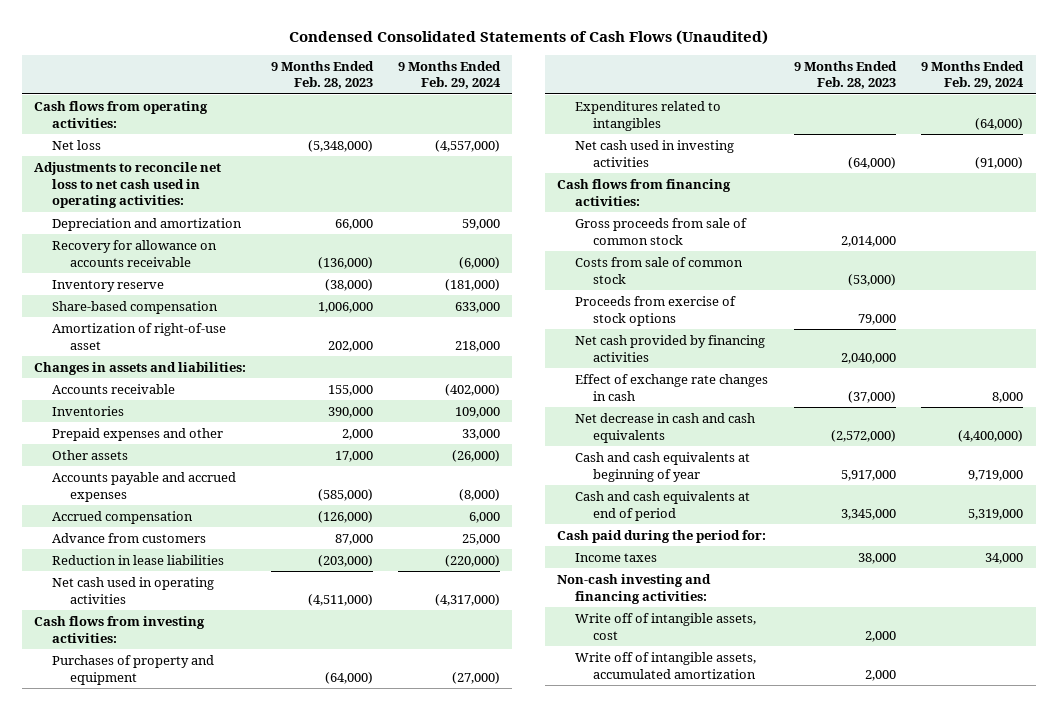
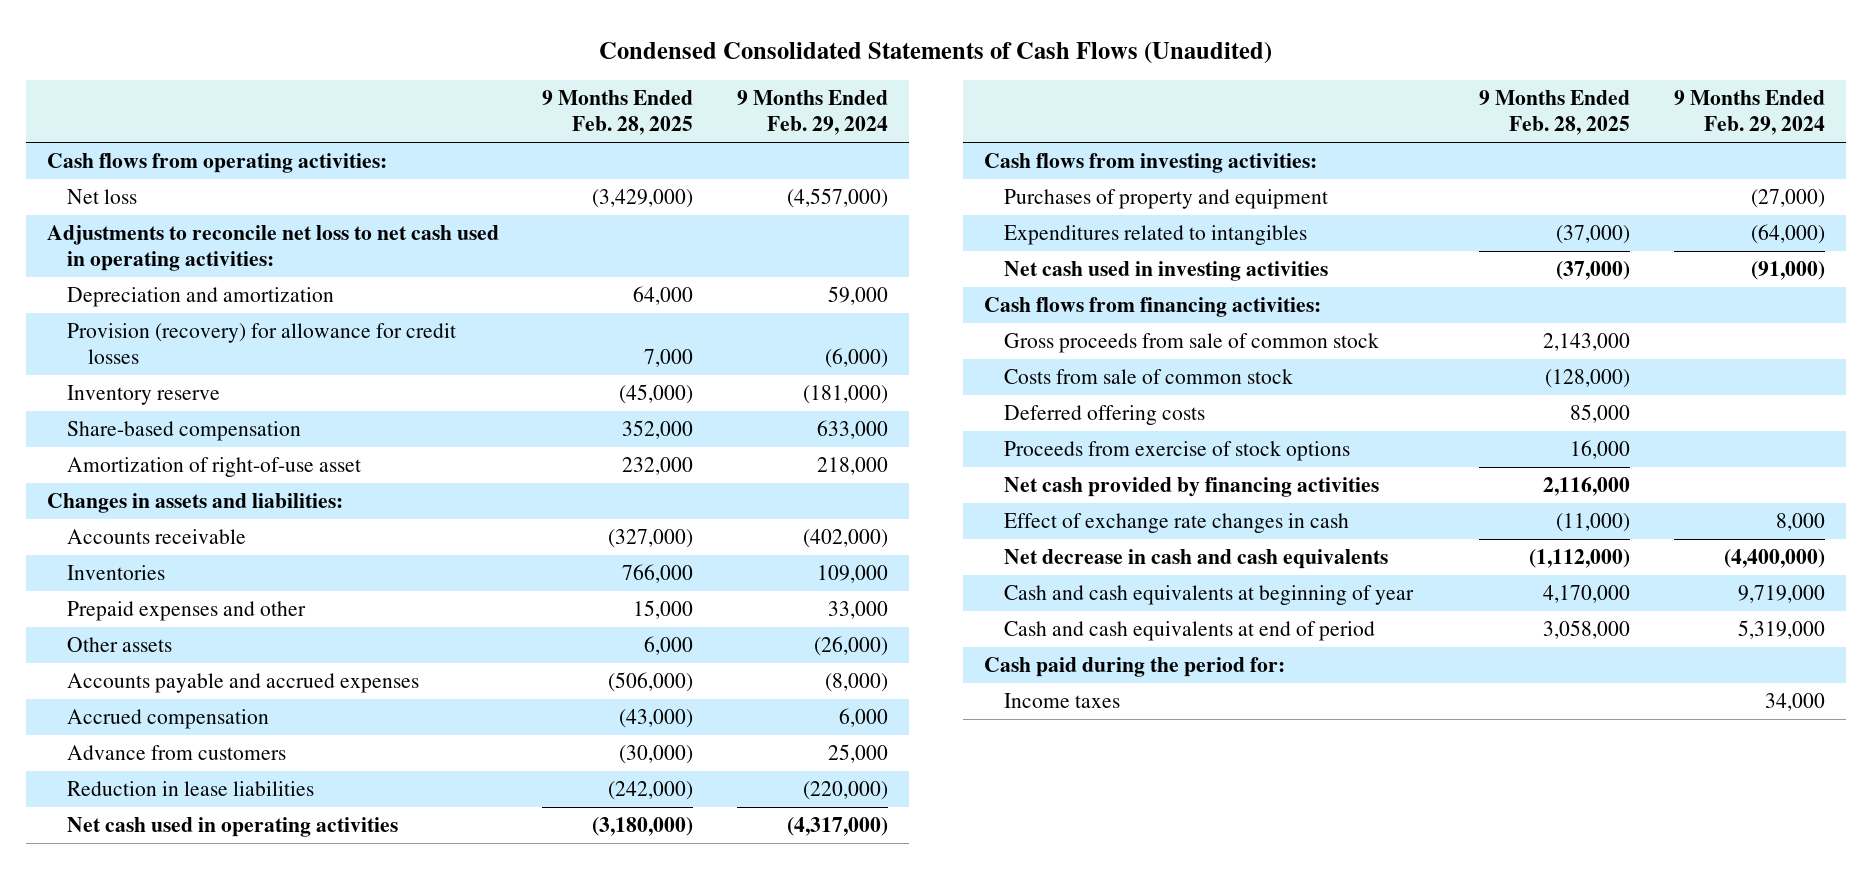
- | 9 Months Ended Feb. 28, 2023 | 9 Months Ended Feb. 29, 2024
+ | 9 Months Ended Feb. 28, 2025 | 9 Months Ended Feb. 29, 2024
- Recovery for allowance on accounts receivable | (136,000) | (6,000)
+ Provision (recovery) for allowance for credit losses | 7,000 | (6,000)
+ Deferred offering costs | 85,000 |
- Non-cash investing and financing activities:
- Write off of intangible assets, cost | 2,000 |
- Write off of intangible assets, accumulated amortization | 2,000 |

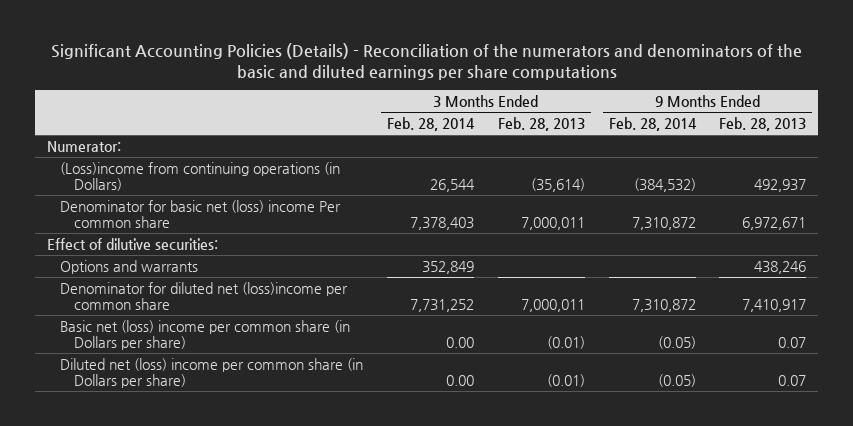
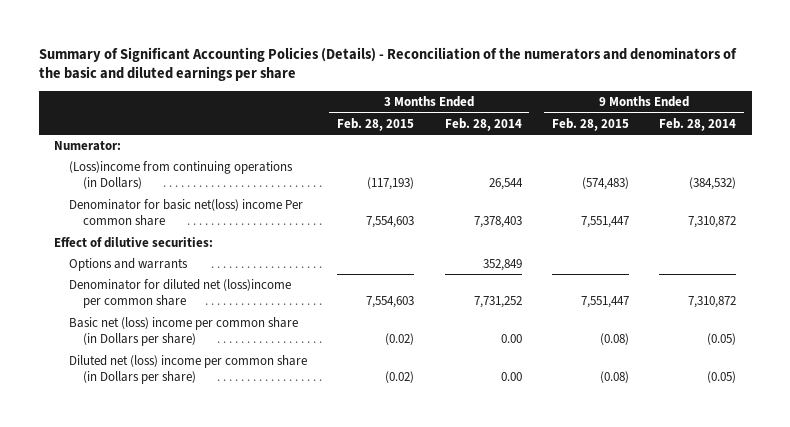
- Significant Accounting Policies (Details) - Reconciliation of the numerators and denominators of the basic and diluted earnings per share computations
+ Summary of Significant Accounting Policies (Details) - Reconciliation of the numerators and denominators of the basic and diluted earnings per share
- | 3 Months Ended Feb. 28, 2014 | 3 Months Ended Feb. 28, 2013 | 9 Months Ended Feb. 28, 2014 | 9 Months Ended Feb. 28, 2013
+ | 3 Months Ended Feb. 28, 2015 | 3 Months Ended Feb. 28, 2014 | 9 Months Ended Feb. 28, 2015 | 9 Months Ended Feb. 28, 2014
- Denominator for basic net (loss) income Per common share | 7,378,403 | 7,000,011 | 7,310,872 | 6,972,671
+ Denominator for basic net(loss) income Per common share | 7,554,603 | 7,378,403 | 7,551,447 | 7,310,872

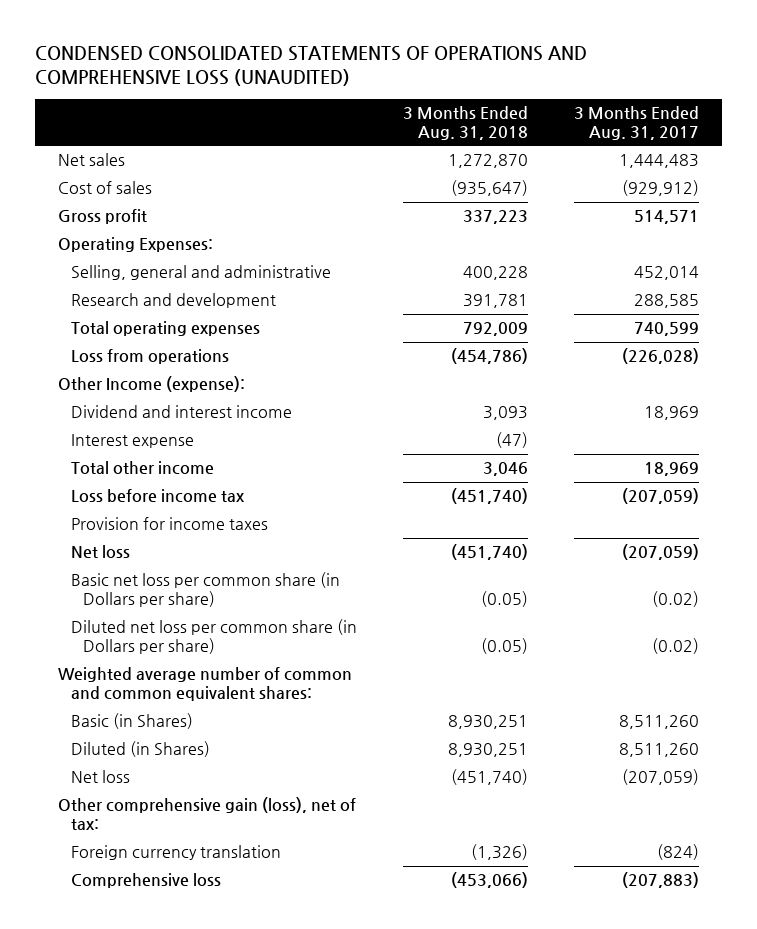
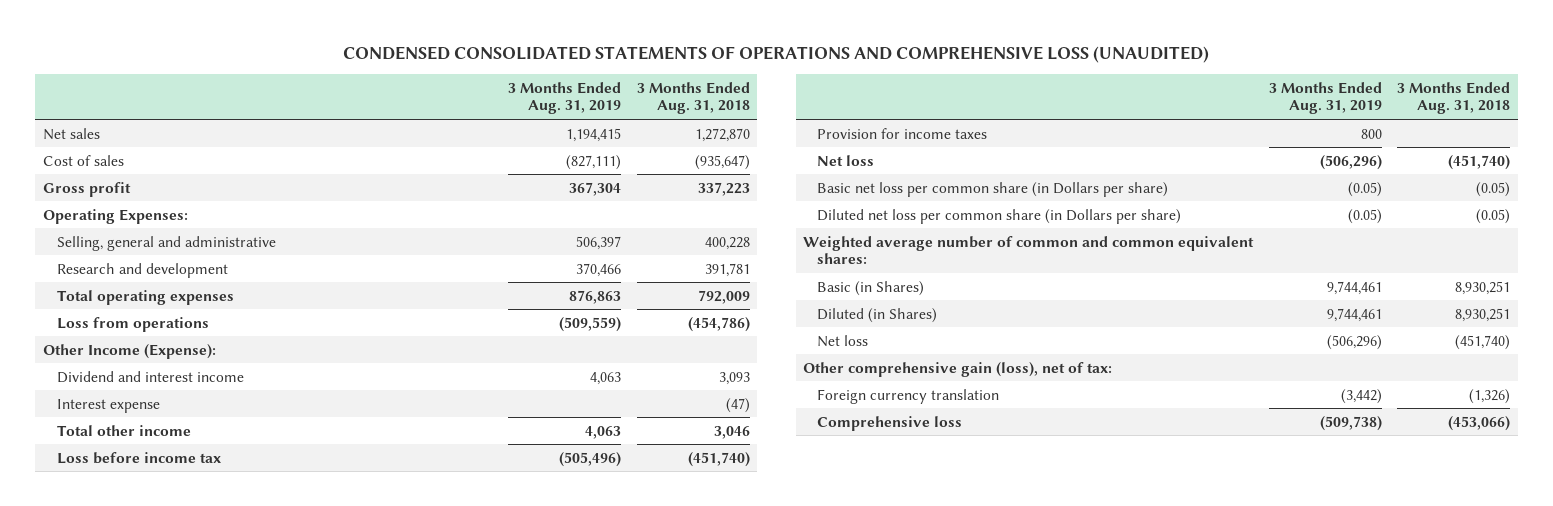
- | 3 Months Ended Aug. 31, 2018 | 3 Months Ended Aug. 31, 2017
+ | 3 Months Ended Aug. 31, 2019 | 3 Months Ended Aug. 31, 2018
- Other Income (expense):
+ Other Income (Expense):

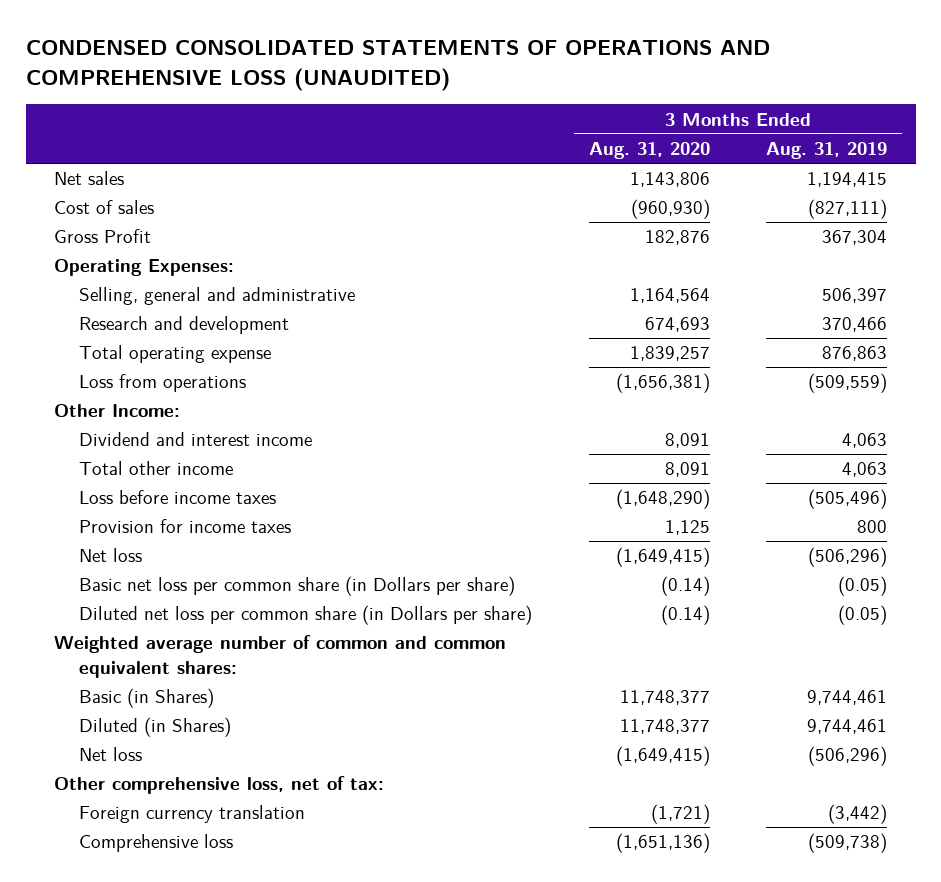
- | 3 Months Ended Aug. 31, 2019 | 3 Months Ended Aug. 31, 2018
+ | 3 Months Ended Aug. 31, 2020 | 3 Months Ended Aug. 31, 2019
- Gross profit | 367,304 | 337,223
+ Gross Profit | 182,876 | 367,304
- Total operating expenses | 876,863 | 792,009
+ Total operating expense | 1,839,257 | 876,863
- Other Income (Expense):
+ Other Income:
- Interest expense | | (47)
- Loss before income tax | (505,496) | (451,740)
+ Loss before income taxes | (1,648,290) | (505,496)
- Other comprehensive gain (loss), net of tax:
+ Other comprehensive loss, net of tax:

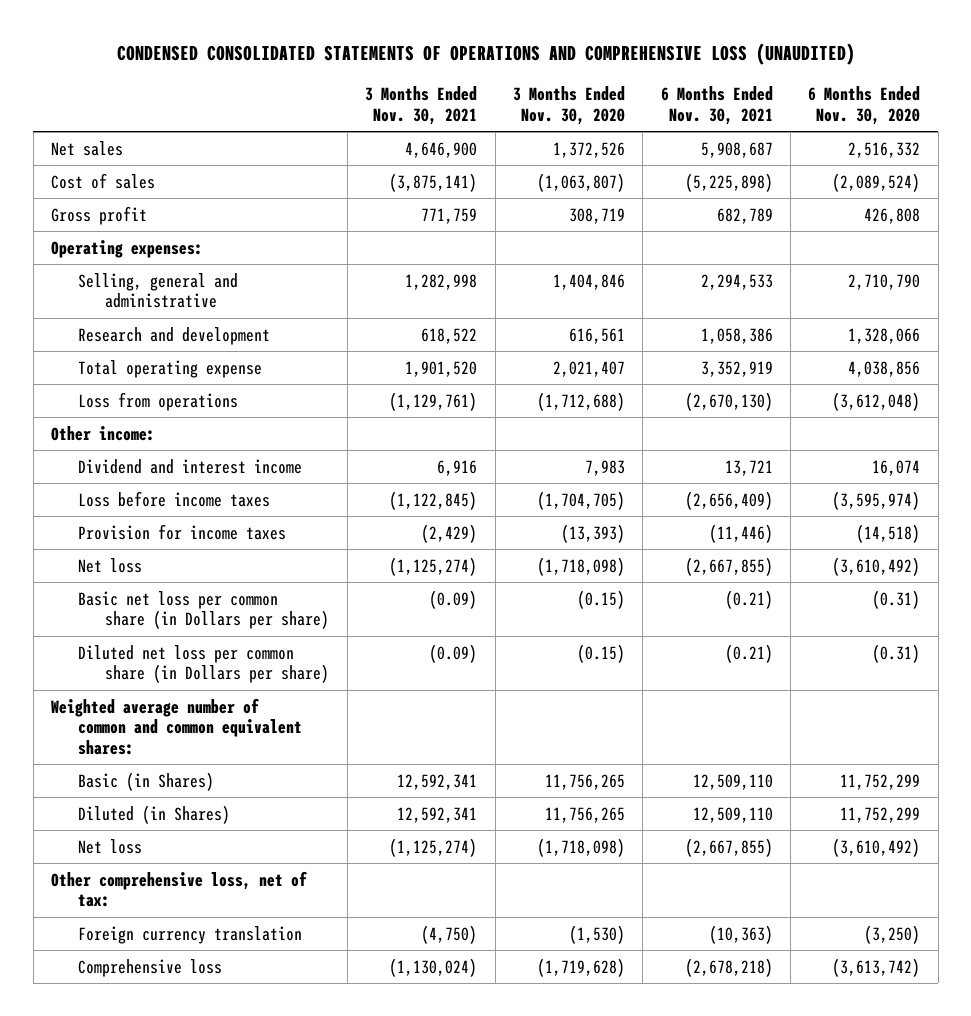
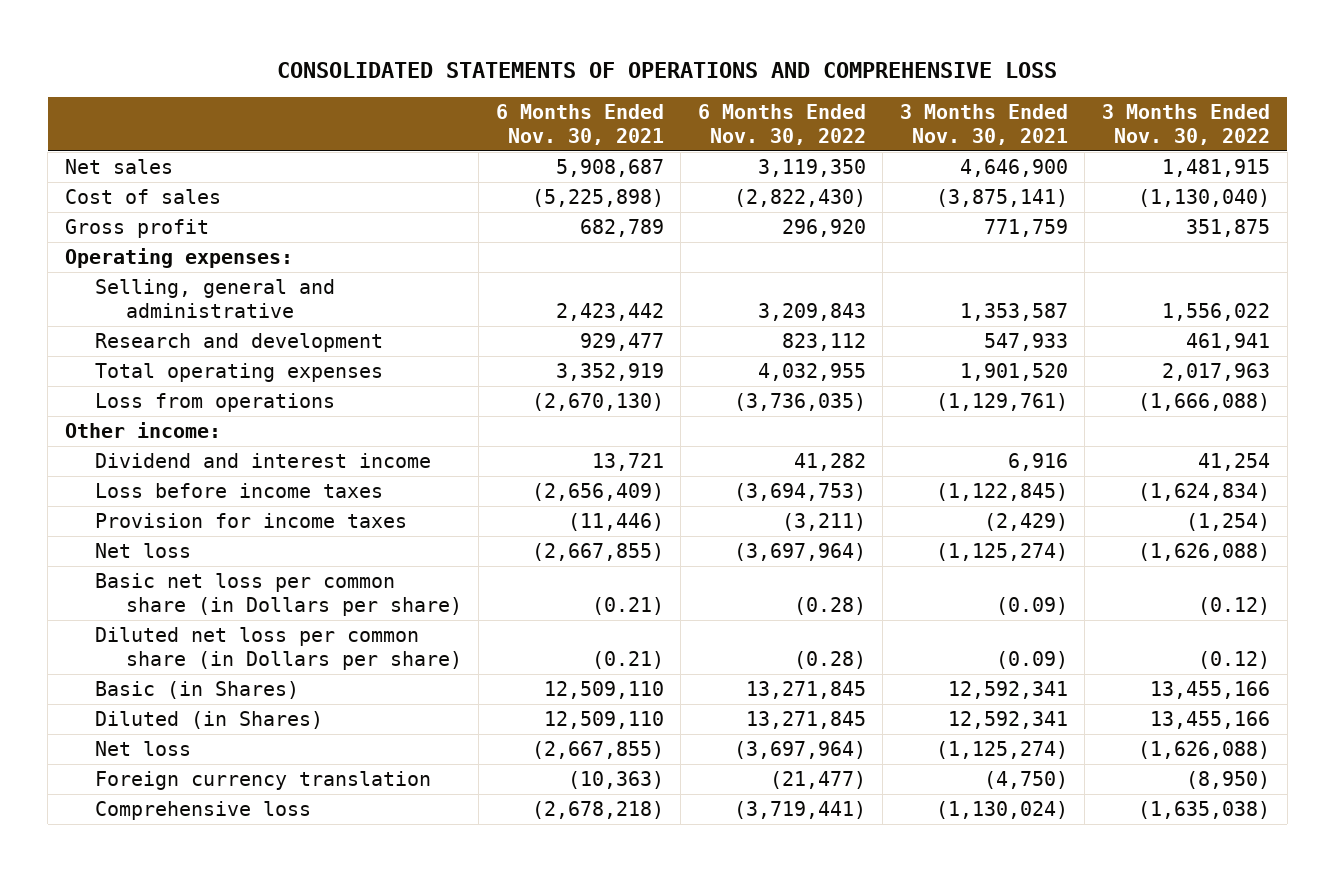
- CONDENSED CONSOLIDATED STATEMENTS OF OPERATIONS AND COMPREHENSIVE LOSS (UNAUDITED)
+ CONSOLIDATED STATEMENTS OF OPERATIONS AND COMPREHENSIVE LOSS
- | 3 Months Ended Nov. 30, 2021 | 3 Months Ended Nov. 30, 2020 | 6 Months Ended Nov. 30, 2021 | 6 Months Ended Nov. 30, 2020
+ | 6 Months Ended Nov. 30, 2021 | 6 Months Ended Nov. 30, 2022 | 3 Months Ended Nov. 30, 2021 | 3 Months Ended Nov. 30, 2022
- Selling, general and administrative | 1,282,998 | 1,404,846 | 2,294,533 | 2,710,790
- Research and development | 618,522 | 616,561 | 1,058,386 | 1,328,066
- Total operating expense | 1,901,520 | 2,021,407 | 3,352,919 | 4,038,856
+ Selling, general and administrative | 2,423,442 | 3,209,843 | 1,353,587 | 1,556,022
+ Research and development | 929,477 | 823,112 | 547,933 | 461,941
+ Total operating expenses | 3,352,919 | 4,032,955 | 1,901,520 | 2,017,963
- Weighted average number of common and common equivalent shares:
- Other comprehensive loss, net of tax:

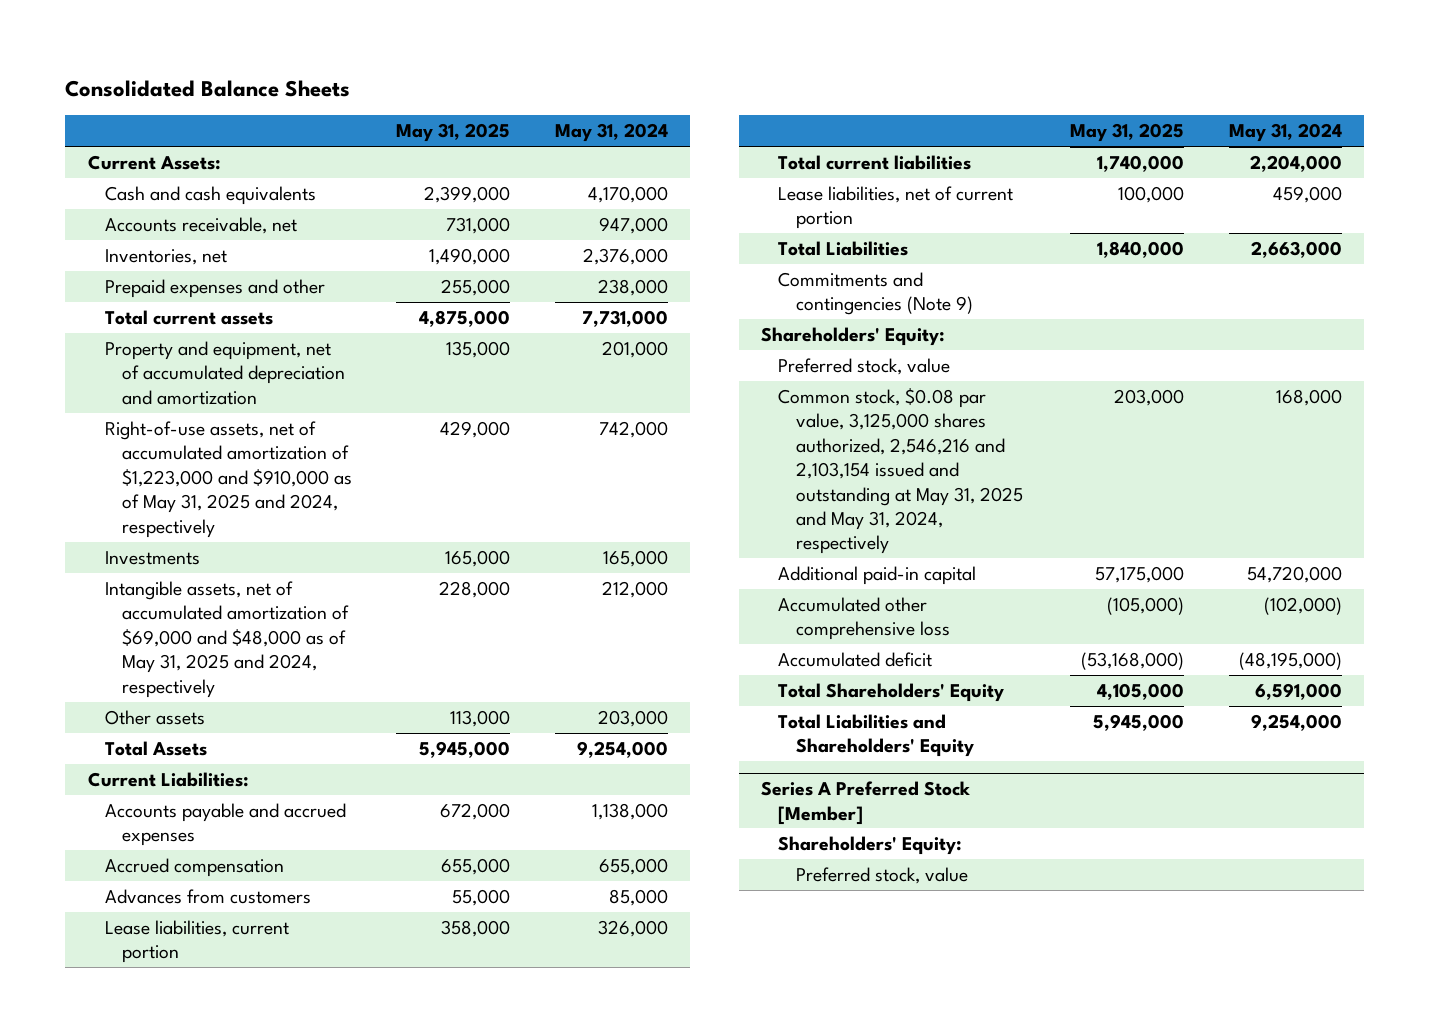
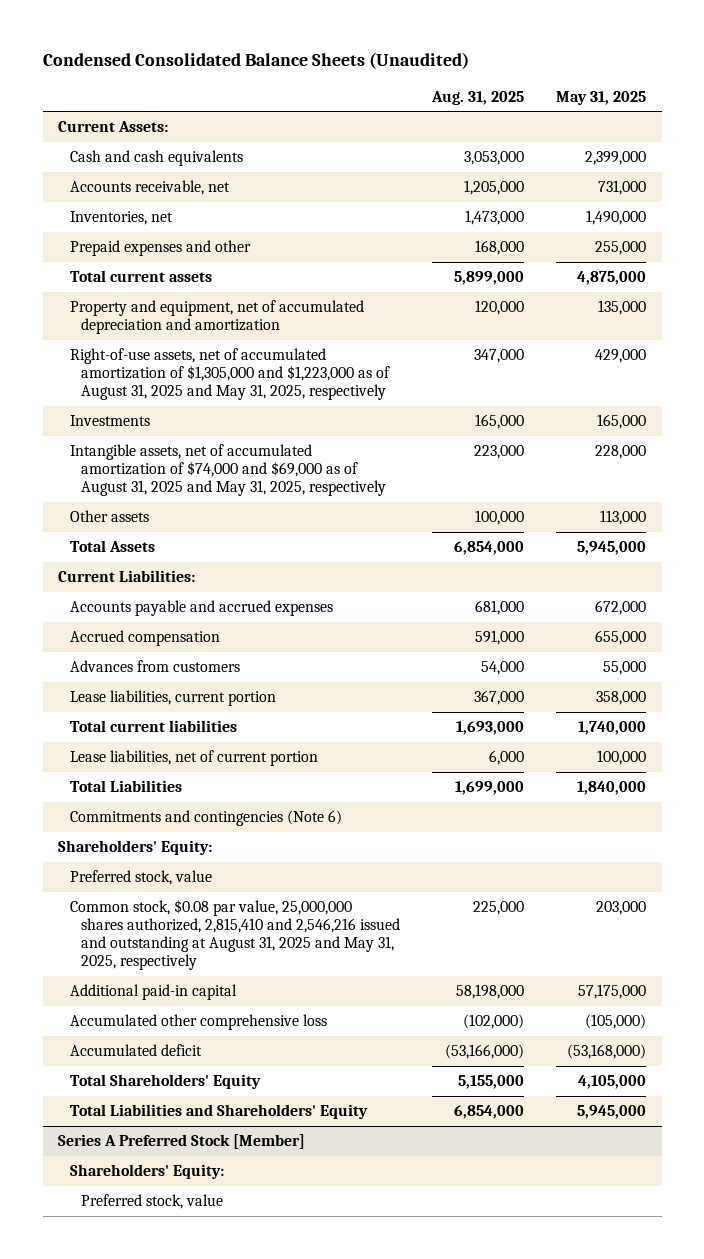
- Consolidated Balance Sheets
+ Condensed Consolidated Balance Sheets (Unaudited)
- | May 31, 2025 | May 31, 2024
+ | Aug. 31, 2025 | May 31, 2025
- Right-of-use assets, net of accumulated amortization of $1,223,000 and $910,000 as of May 31, 2025 and 2024, respectively | 429,000 | 742,000
+ Right-of-use assets, net of accumulated amortization of $1,305,000 and $1,223,000 as of August 31, 2025 and May 31, 2025, respectively | 347,000 | 429,000
- Intangible assets, net of accumulated amortization of $69,000 and $48,000 as of May 31, 2025 and 2024, respectively | 228,000 | 212,000
+ Intangible assets, net of accumulated amortization of $74,000 and $69,000 as of August 31, 2025 and May 31, 2025, respectively | 223,000 | 228,000
- Commitments and contingencies (Note 9)
+ Commitments and contingencies (Note 6)
- Common stock, $0.08 par value, 3,125,000 shares authorized, 2,546,216 and 2,103,154 issued and outstanding at May 31, 2025 and May 31, 2024, respectively | 203,000 | 168,000
+ Common stock, $0.08 par value, 25,000,000 shares authorized, 2,815,410 and 2,546,216 issued and outstanding at August 31, 2025 and May 31, 2025, respectively | 225,000 | 203,000

